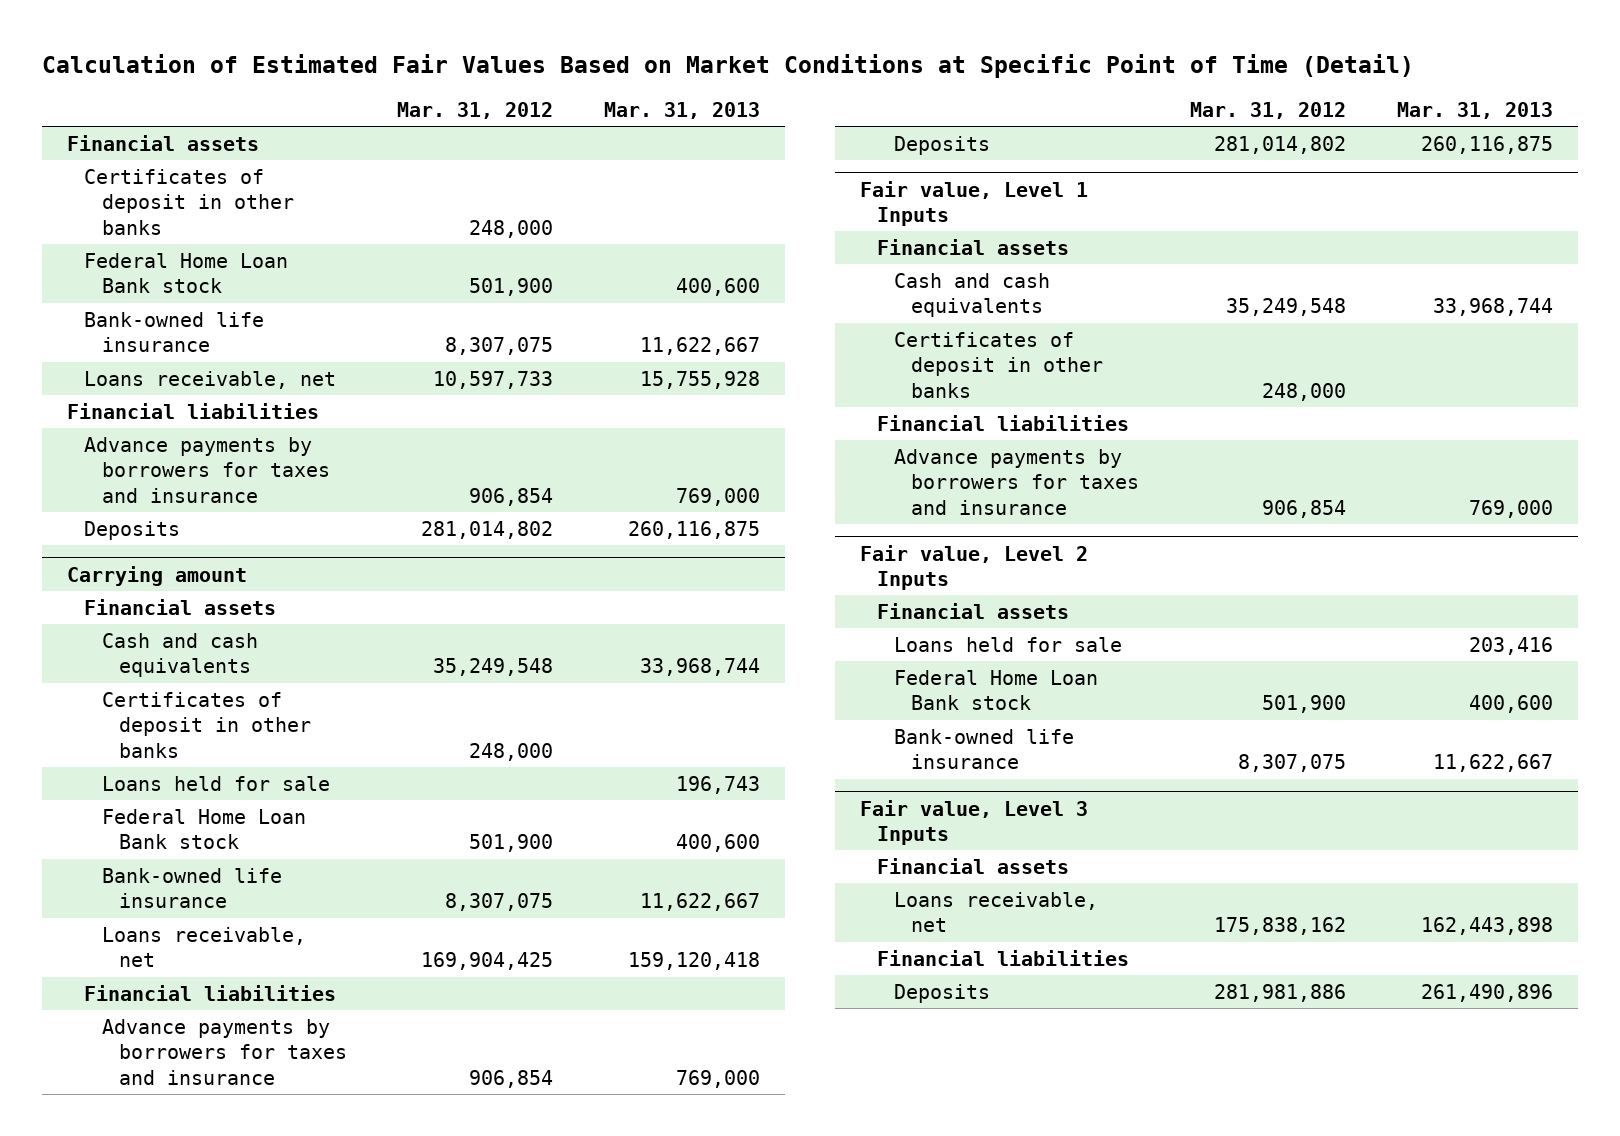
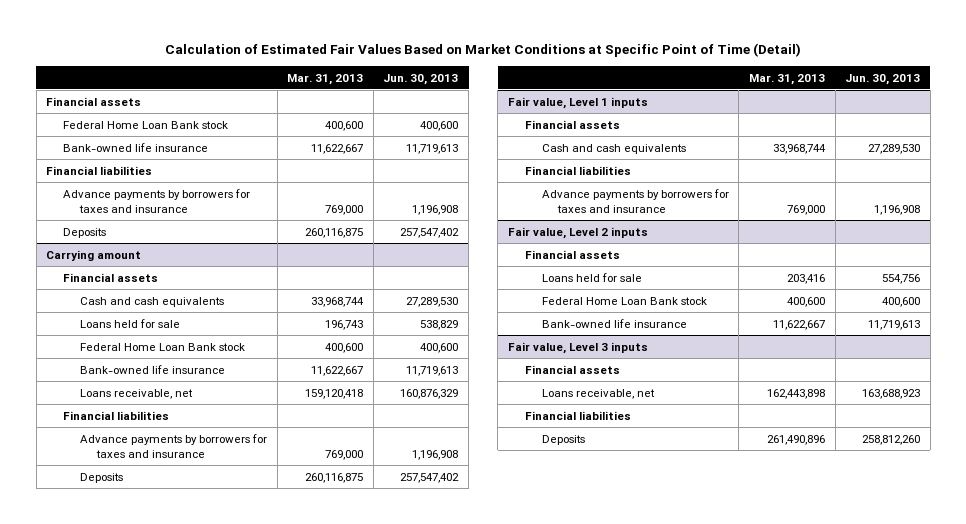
- | Mar. 31, 2012 | Mar. 31, 2013
+ | Mar. 31, 2013 | Jun. 30, 2013
- Certificates of deposit in other banks | 248,000 |
- Loans receivable, net | 10,597,733 | 15,755,928
@ Carrying amount
- Certificates of deposit in other banks | 248,000 |
- Fair value, Level 1 Inputs
+ Fair value, Level 1 inputs
- Certificates of deposit in other banks | 248,000 |
- Fair value, Level 2 Inputs
+ Fair value, Level 2 inputs
- Fair value, Level 3 Inputs
+ Fair value, Level 3 inputs

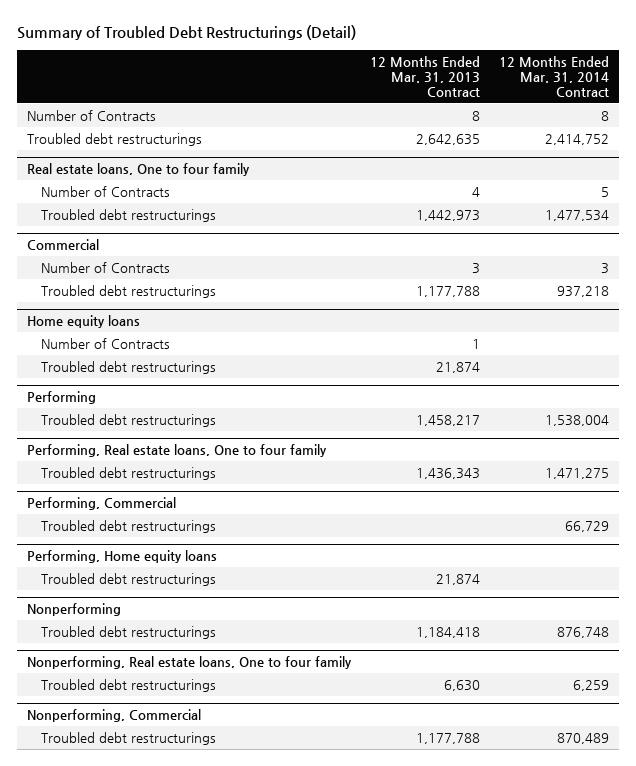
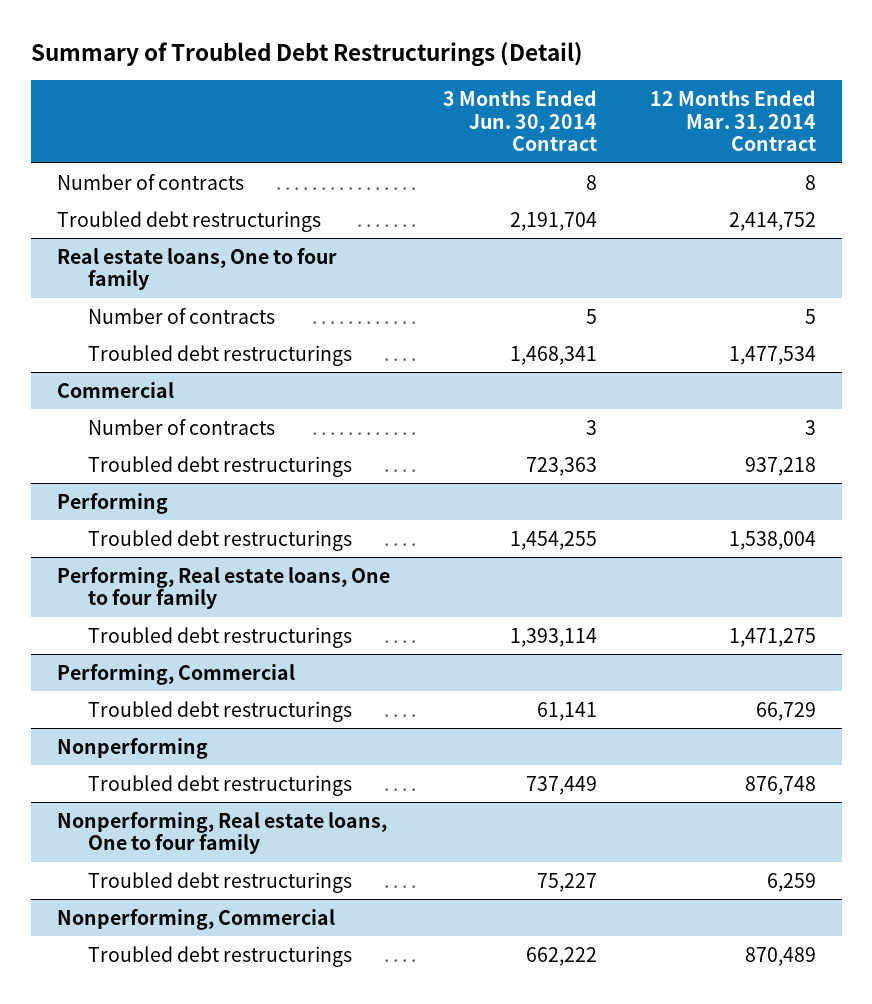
- | 12 Months Ended Mar. 31, 2013 Contract | 12 Months Ended Mar. 31, 2014 Contract
+ | 3 Months Ended Jun. 30, 2014 Contract | 12 Months Ended Mar. 31, 2014 Contract
- Number of Contracts | 8 | 8
+ Number of contracts | 8 | 8
@ Real estate loans, One to four family
- Number of Contracts | 4 | 5
+ Number of contracts | 5 | 5
@ Commercial
- Number of Contracts | 3 | 3
+ Number of contracts | 3 | 3
- Home equity loans
- Number of Contracts | 1 |
- Troubled debt restructurings | 21,874 |
- Performing, Home equity loans
- Troubled debt restructurings | 21,874 |

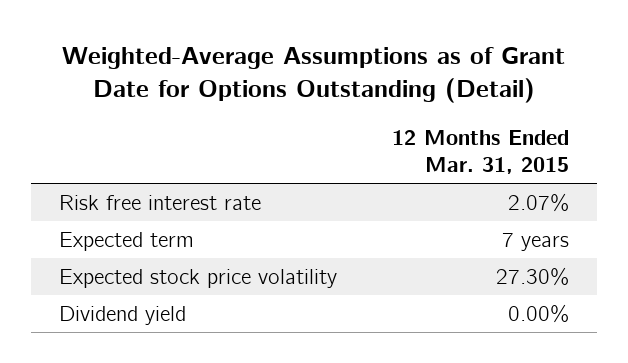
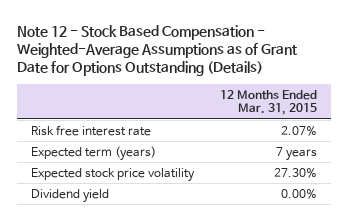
- Weighted-Average Assumptions as of Grant Date for Options Outstanding (Detail)
+ Note 12 - Stock Based Compensation - Weighted-Average Assumptions as of Grant Date for Options Outstanding (Details)
- Expected term | 7 years
+ Expected term (years) | 7 years

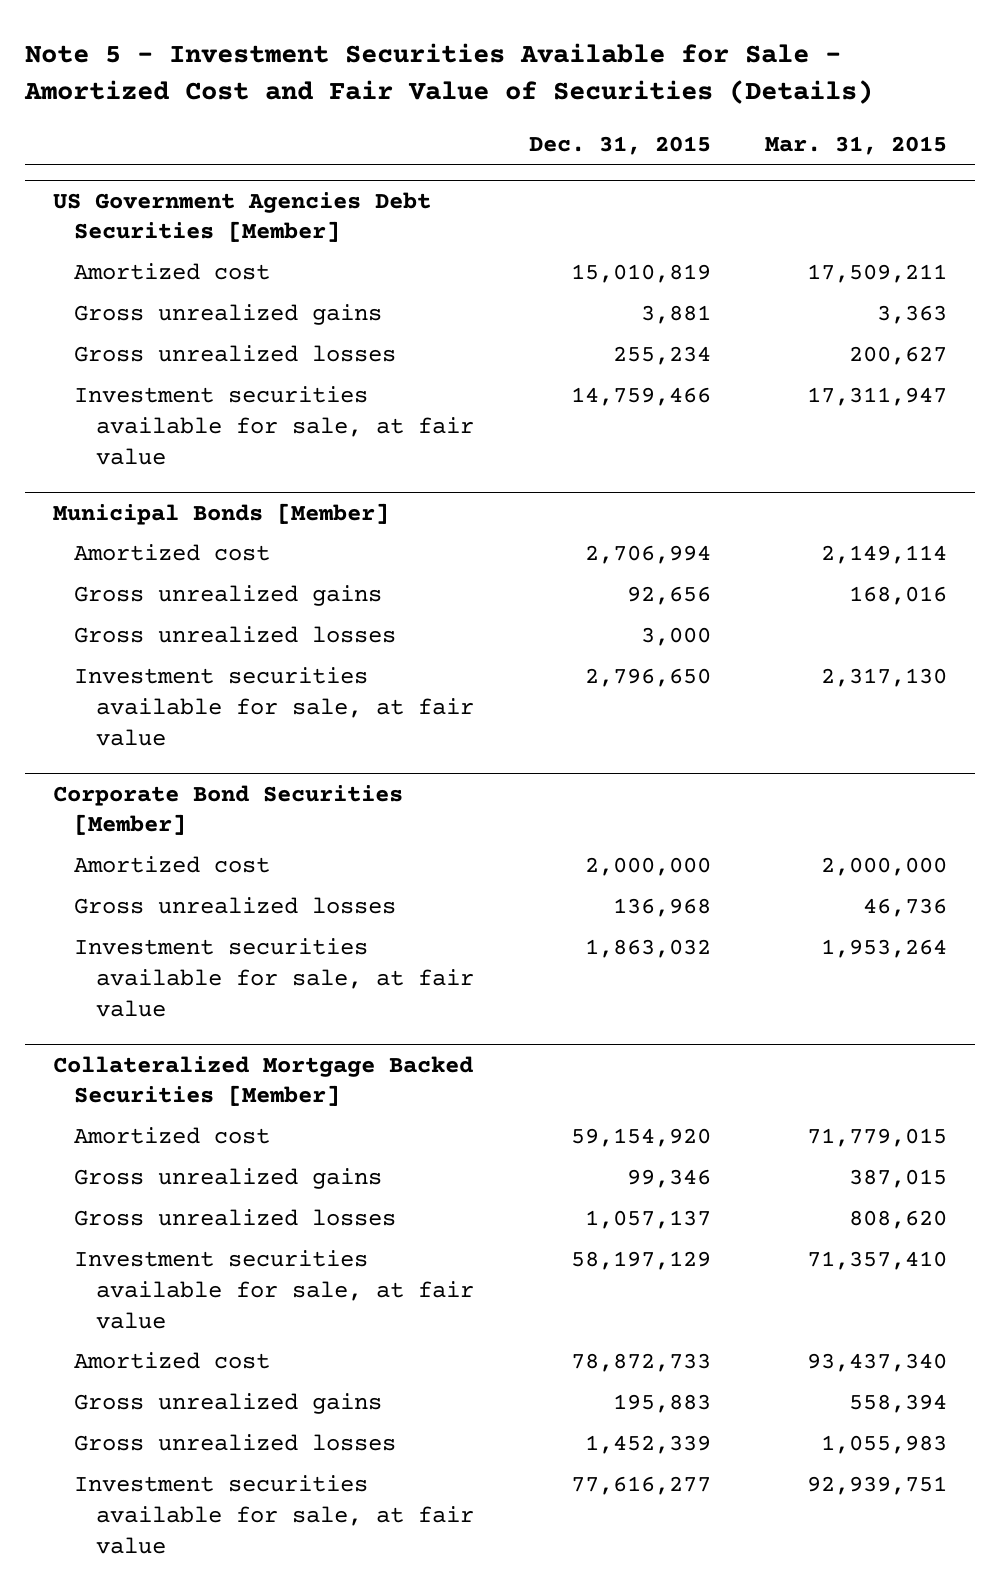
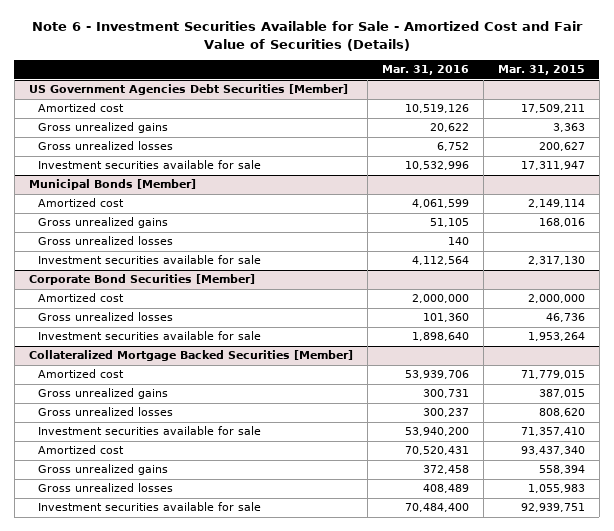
- Note 5 - Investment Securities Available for Sale - Amortized Cost and Fair Value of Securities (Details)
+ Note 6 - Investment Securities Available for Sale - Amortized Cost and Fair Value of Securities (Details)
- | Dec. 31, 2015 | Mar. 31, 2015
+ | Mar. 31, 2016 | Mar. 31, 2015
@ US Government Agencies Debt Securities [Member]
- Investment securities available for sale, at fair value | 14,759,466 | 17,311,947
+ Investment securities available for sale | 10,532,996 | 17,311,947
@ Municipal Bonds [Member]
- Investment securities available for sale, at fair value | 2,796,650 | 2,317,130
+ Investment securities available for sale | 4,112,564 | 2,317,130
@ Corporate Bond Securities [Member]
- Investment securities available for sale, at fair value | 1,863,032 | 1,953,264
+ Investment securities available for sale | 1,898,640 | 1,953,264
@ Collateralized Mortgage Backed Securities [Member]
- Investment securities available for sale, at fair value | 58,197,129 | 71,357,410
+ Investment securities available for sale | 53,940,200 | 71,357,410
- Investment securities available for sale, at fair value | 77,616,277 | 92,939,751
+ Investment securities available for sale | 70,484,400 | 92,939,751

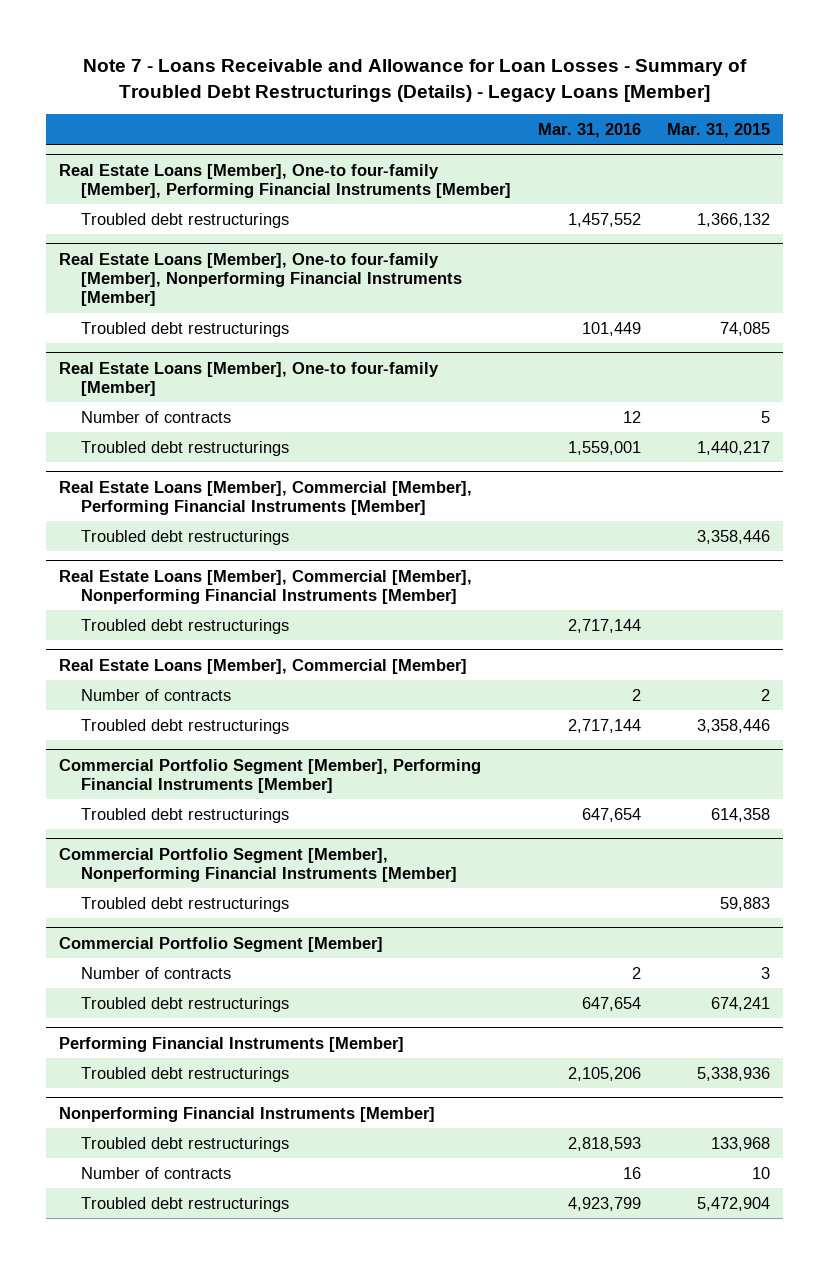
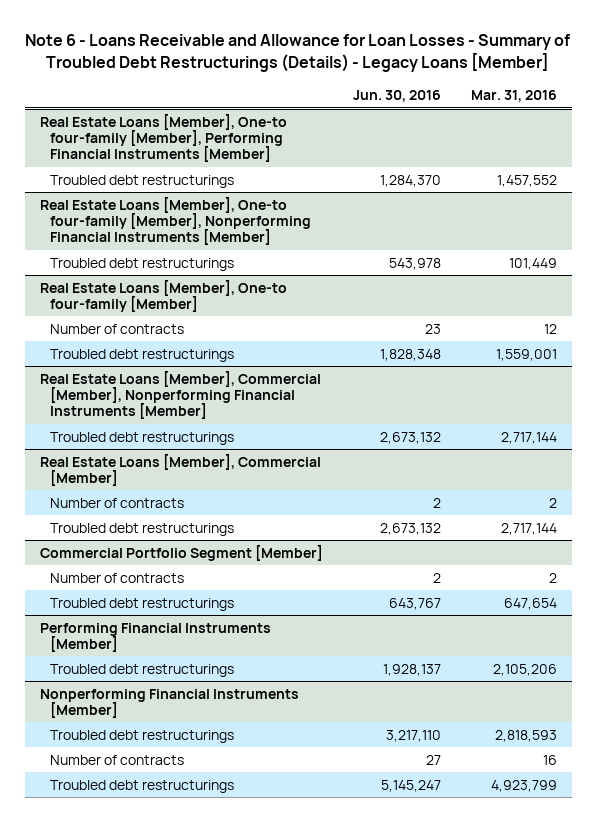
- Note 7 - Loans Receivable and Allowance for Loan Losses - Summary of Troubled Debt Restructurings (Details) - Legacy Loans [Member]
+ Note 6 - Loans Receivable and Allowance for Loan Losses - Summary of Troubled Debt Restructurings (Details) - Legacy Loans [Member]
- | Mar. 31, 2016 | Mar. 31, 2015
+ | Jun. 30, 2016 | Mar. 31, 2016
- Real Estate Loans [Member], Commercial [Member], Performing Financial Instruments [Member]
- Troubled debt restructurings | | 3,358,446
- Commercial Portfolio Segment [Member], Performing Financial Instruments [Member]
- Troubled debt restructurings | 647,654 | 614,358
- Commercial Portfolio Segment [Member], Nonperforming Financial Instruments [Member]
- Troubled debt restructurings | | 59,883

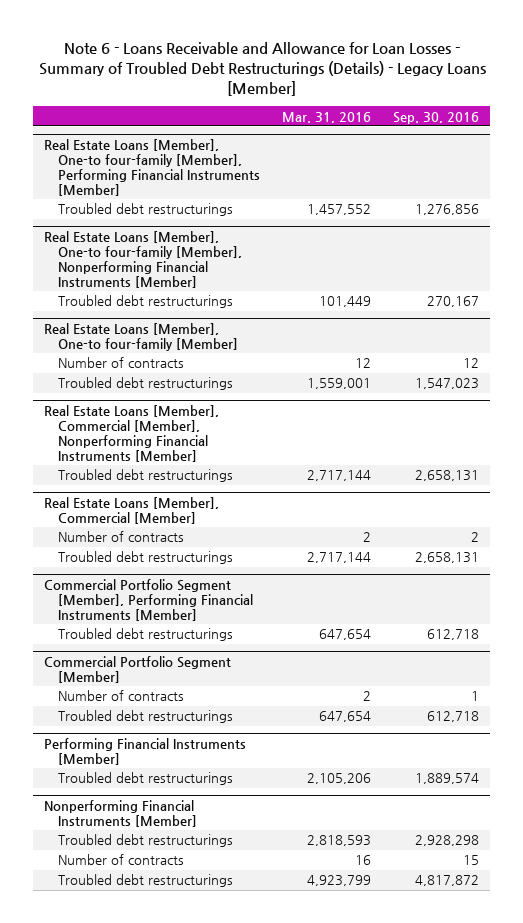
- | Jun. 30, 2016 | Mar. 31, 2016
+ | Mar. 31, 2016 | Sep. 30, 2016
+ Commercial Portfolio Segment [Member], Performing Financial Instruments [Member]
+ Troubled debt restructurings | 647,654 | 612,718

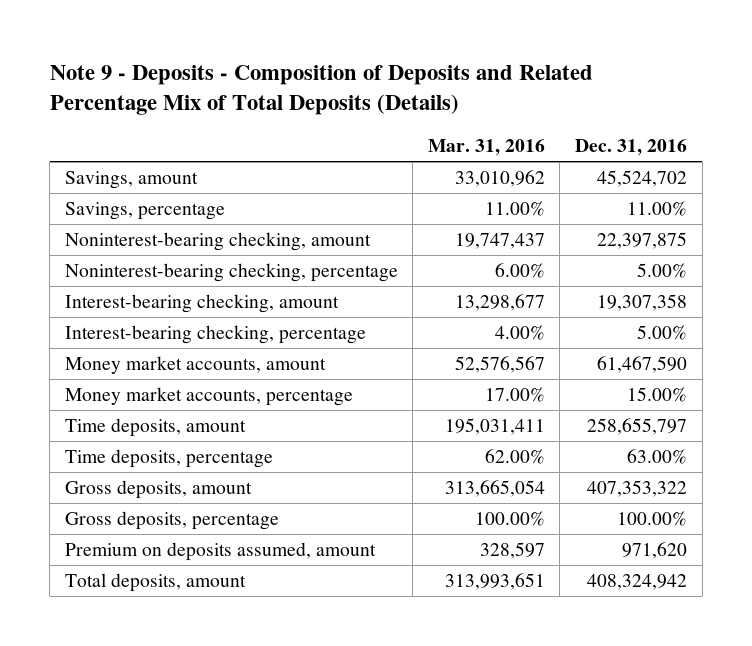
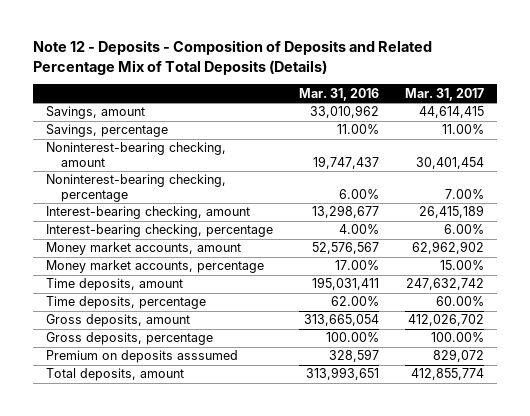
- Note 9 - Deposits - Composition of Deposits and Related Percentage Mix of Total Deposits (Details)
+ Note 12 - Deposits - Composition of Deposits and Related Percentage Mix of Total Deposits (Details)
- | Mar. 31, 2016 | Dec. 31, 2016
+ | Mar. 31, 2016 | Mar. 31, 2017
- Premium on deposits assumed, amount | 328,597 | 971,620
+ Premium on deposits asssumed | 328,597 | 829,072

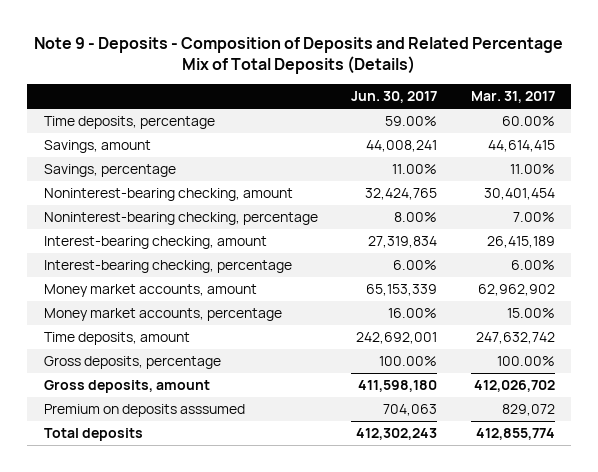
- Note 12 - Deposits - Composition of Deposits and Related Percentage Mix of Total Deposits (Details)
+ Note 9 - Deposits - Composition of Deposits and Related Percentage Mix of Total Deposits (Details)
- | Mar. 31, 2016 | Mar. 31, 2017
+ | Jun. 30, 2017 | Mar. 31, 2017
moved up: Time deposits, percentage | 59.00% | 60.00%
moved down: Gross deposits, amount | 411,598,180 | 412,026,702
- Total deposits, amount | 313,993,651 | 412,855,774
+ Total deposits | 412,302,243 | 412,855,774

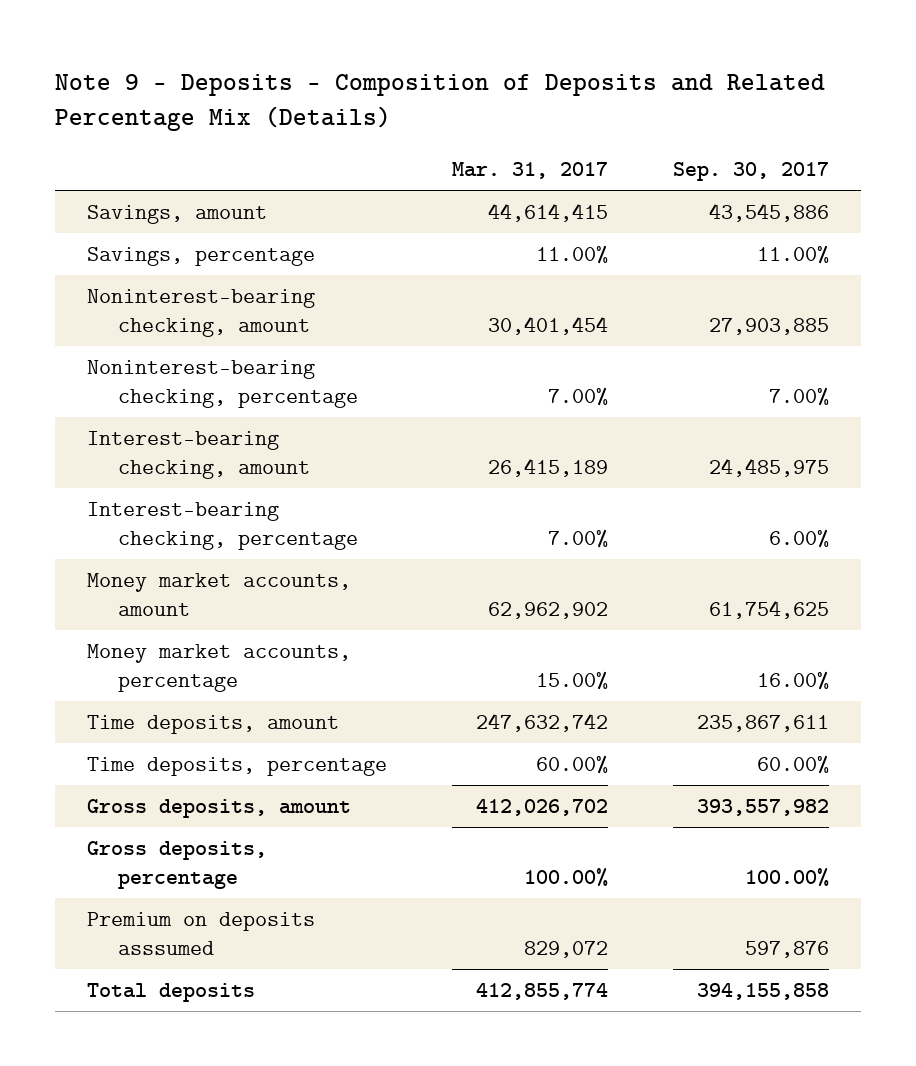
- Note 9 - Deposits - Composition of Deposits and Related Percentage Mix of Total Deposits (Details)
+ Note 9 - Deposits - Composition of Deposits and Related Percentage Mix (Details)
- | Jun. 30, 2017 | Mar. 31, 2017
+ | Mar. 31, 2017 | Sep. 30, 2017
- Interest-bearing checking, percentage | 6.00% | 6.00%
+ Interest-bearing checking, percentage | 7.00% | 6.00%
moved down: Time deposits, percentage | 60.00% | 60.00%
moved down: Gross deposits, percentage | 100.00% | 100.00%

